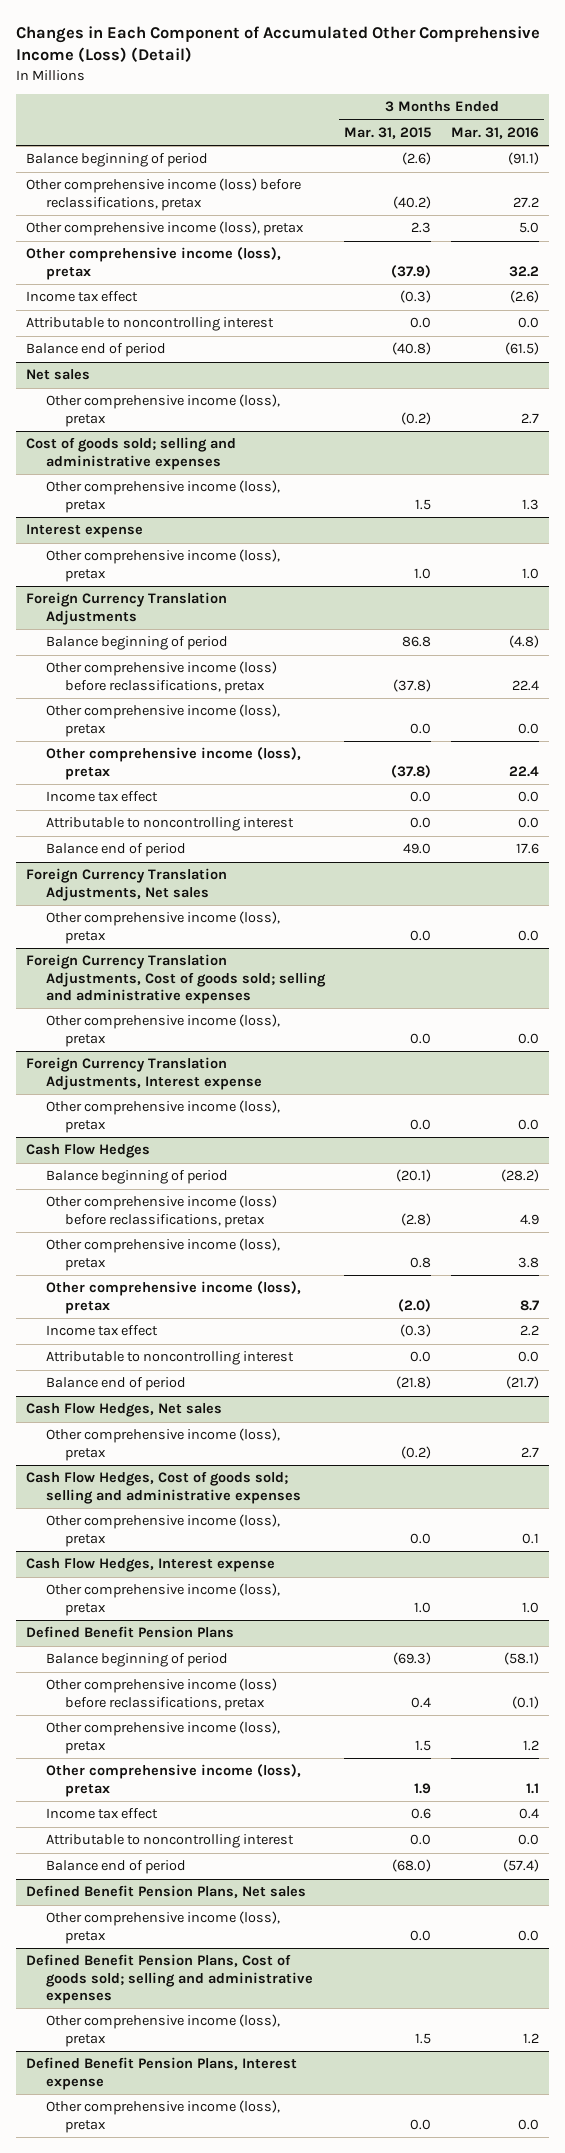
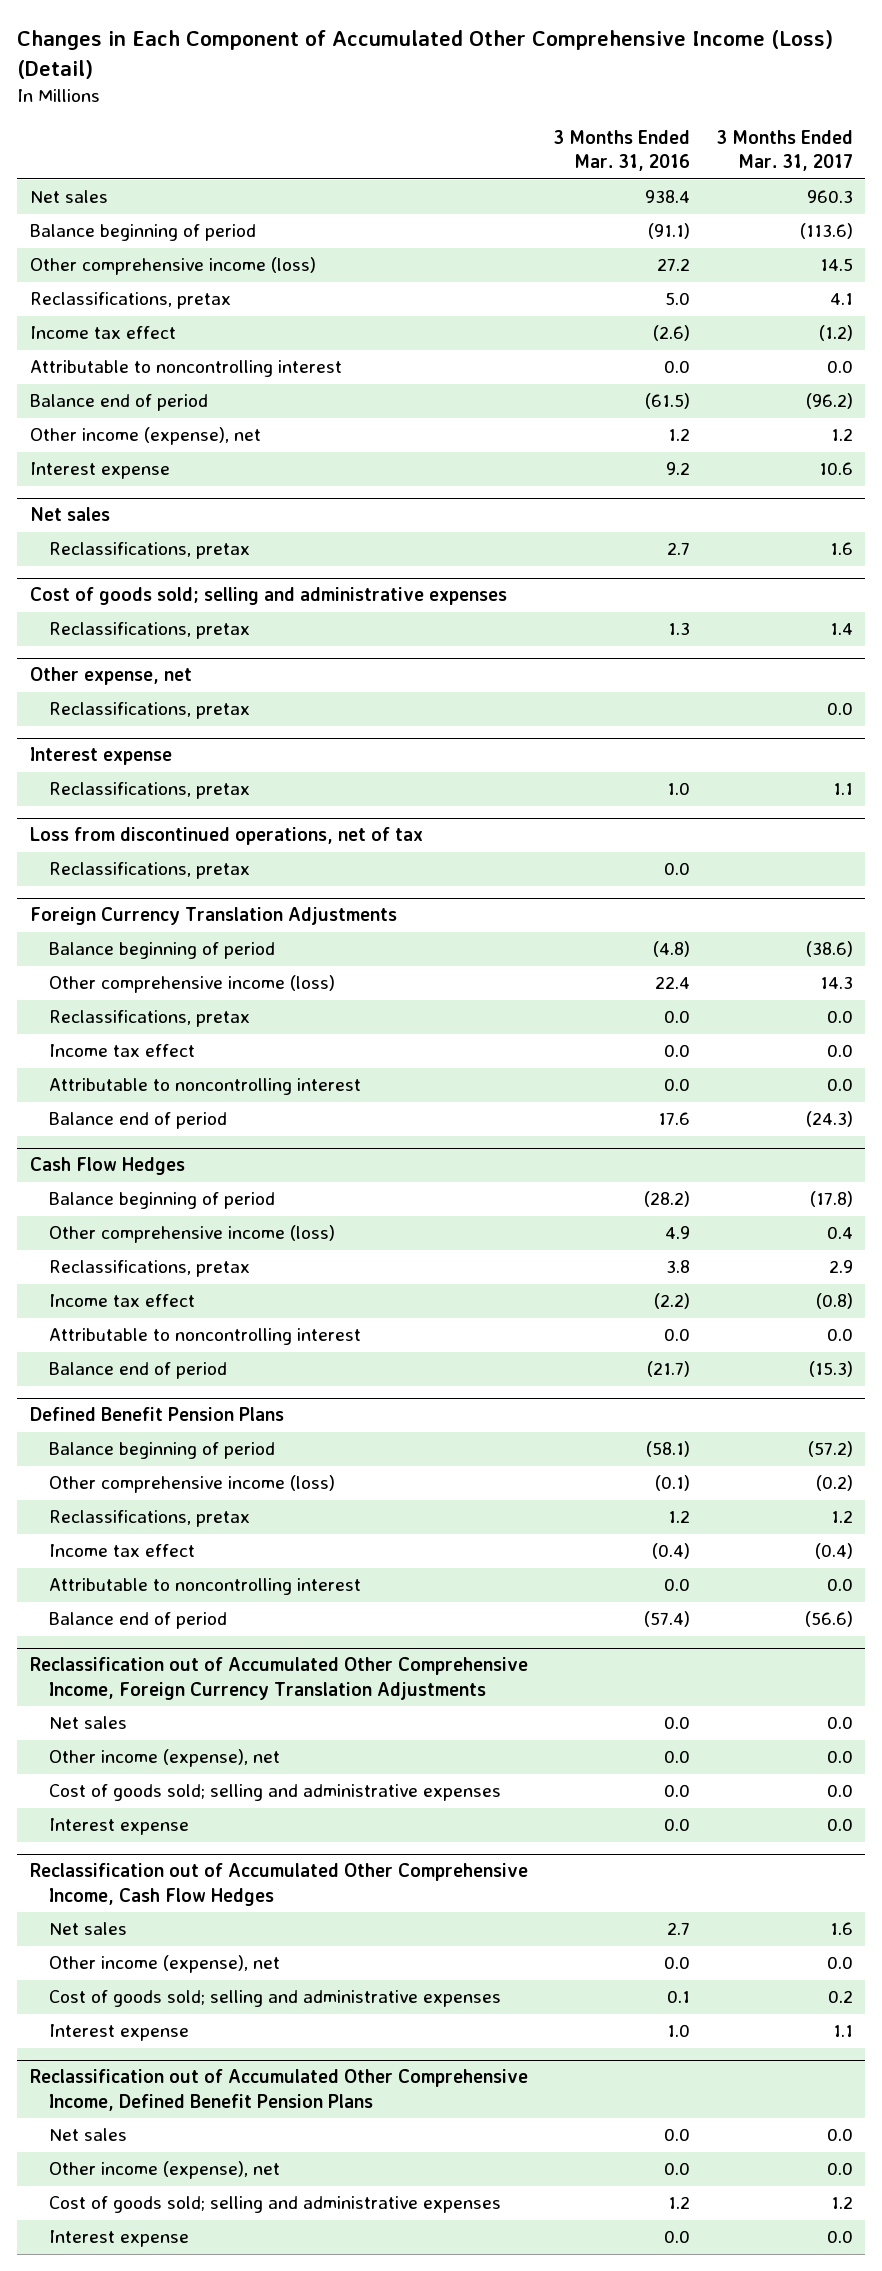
- | 3 Months Ended Mar. 31, 2015 | 3 Months Ended Mar. 31, 2016
+ | 3 Months Ended Mar. 31, 2016 | 3 Months Ended Mar. 31, 2017
+ Net sales | 938.4 | 960.3
- Other comprehensive income (loss) before reclassifications, pretax | (40.2) | 27.2
- Other comprehensive income (loss), pretax | 2.3 | 5.0
- Other comprehensive income (loss), pretax | (37.9) | 32.2
+ Other comprehensive income (loss) | 27.2 | 14.5
+ Reclassifications, pretax | 5.0 | 4.1
+ Other income (expense), net | 1.2 | 1.2
+ Interest expense | 9.2 | 10.6
@ Net sales
- Other comprehensive income (loss), pretax | (0.2) | 2.7
+ Reclassifications, pretax | 2.7 | 1.6
@ Cost of goods sold; selling and administrative expenses
- Other comprehensive income (loss), pretax | 1.5 | 1.3
+ Reclassifications, pretax | 1.3 | 1.4
+ Other expense, net
+ Reclassifications, pretax | | 0.0
@ Interest expense
- Other comprehensive income (loss), pretax | 1.0 | 1.0
+ Reclassifications, pretax | 1.0 | 1.1
+ Loss from discontinued operations, net of tax
+ Reclassifications, pretax | 0.0 |
@ Foreign Currency Translation Adjustments
- Other comprehensive income (loss) before reclassifications, pretax | (37.8) | 22.4
- Other comprehensive income (loss), pretax | 0.0 | 0.0
- Other comprehensive income (loss), pretax | (37.8) | 22.4
+ Other comprehensive income (loss) | 22.4 | 14.3
+ Reclassifications, pretax | 0.0 | 0.0
- Foreign Currency Translation Adjustments, Net sales
- Other comprehensive income (loss), pretax | 0.0 | 0.0
- Foreign Currency Translation Adjustments, Cost of goods sold; selling and administrative expenses
- Other comprehensive income (loss), pretax | 0.0 | 0.0
- Foreign Currency Translation Adjustments, Interest expense
- Other comprehensive income (loss), pretax | 0.0 | 0.0
@ Cash Flow Hedges
- Other comprehensive income (loss) before reclassifications, pretax | (2.8) | 4.9
- Other comprehensive income (loss), pretax | 0.8 | 3.8
- Other comprehensive income (loss), pretax | (2.0) | 8.7
- Income tax effect | (0.3) | 2.2
+ Other comprehensive income (loss) | 4.9 | 0.4
+ Reclassifications, pretax | 3.8 | 2.9
+ Income tax effect | (2.2) | (0.8)
- Cash Flow Hedges, Net sales
- Other comprehensive income (loss), pretax | (0.2) | 2.7
- Cash Flow Hedges, Cost of goods sold; selling and administrative expenses
- Other comprehensive income (loss), pretax | 0.0 | 0.1
- Cash Flow Hedges, Interest expense
- Other comprehensive income (loss), pretax | 1.0 | 1.0
@ Defined Benefit Pension Plans
- Other comprehensive income (loss) before reclassifications, pretax | 0.4 | (0.1)
- Other comprehensive income (loss), pretax | 1.5 | 1.2
- Other comprehensive income (loss), pretax | 1.9 | 1.1
- Income tax effect | 0.6 | 0.4
+ Other comprehensive income (loss) | (0.1) | (0.2)
+ Reclassifications, pretax | 1.2 | 1.2
+ Income tax effect | (0.4) | (0.4)
- Defined Benefit Pension Plans, Net sales
- Other comprehensive income (loss), pretax | 0.0 | 0.0
- Defined Benefit Pension Plans, Cost of goods sold; selling and administrative expenses
- Other comprehensive income (loss), pretax | 1.5 | 1.2
- Defined Benefit Pension Plans, Interest expense
- Other comprehensive income (loss), pretax | 0.0 | 0.0
+ Reclassification out of Accumulated Other Comprehensive Income, Foreign Currency Translation Adjustments
+ Net sales | 0.0 | 0.0
+ Other income (expense), net | 0.0 | 0.0
+ Cost of goods sold; selling and administrative expenses | 0.0 | 0.0
+ Interest expense | 0.0 | 0.0
+ Reclassification out of Accumulated Other Comprehensive Income, Cash Flow Hedges
+ Net sales | 2.7 | 1.6
+ Other income (expense), net | 0.0 | 0.0
+ Cost of goods sold; selling and administrative expenses | 0.1 | 0.2
+ Interest expense | 1.0 | 1.1
+ Reclassification out of Accumulated Other Comprehensive Income, Defined Benefit Pension Plans
+ Net sales | 0.0 | 0.0
+ Other income (expense), net | 0.0 | 0.0
+ Cost of goods sold; selling and administrative expenses | 1.2 | 1.2
+ Interest expense | 0.0 | 0.0

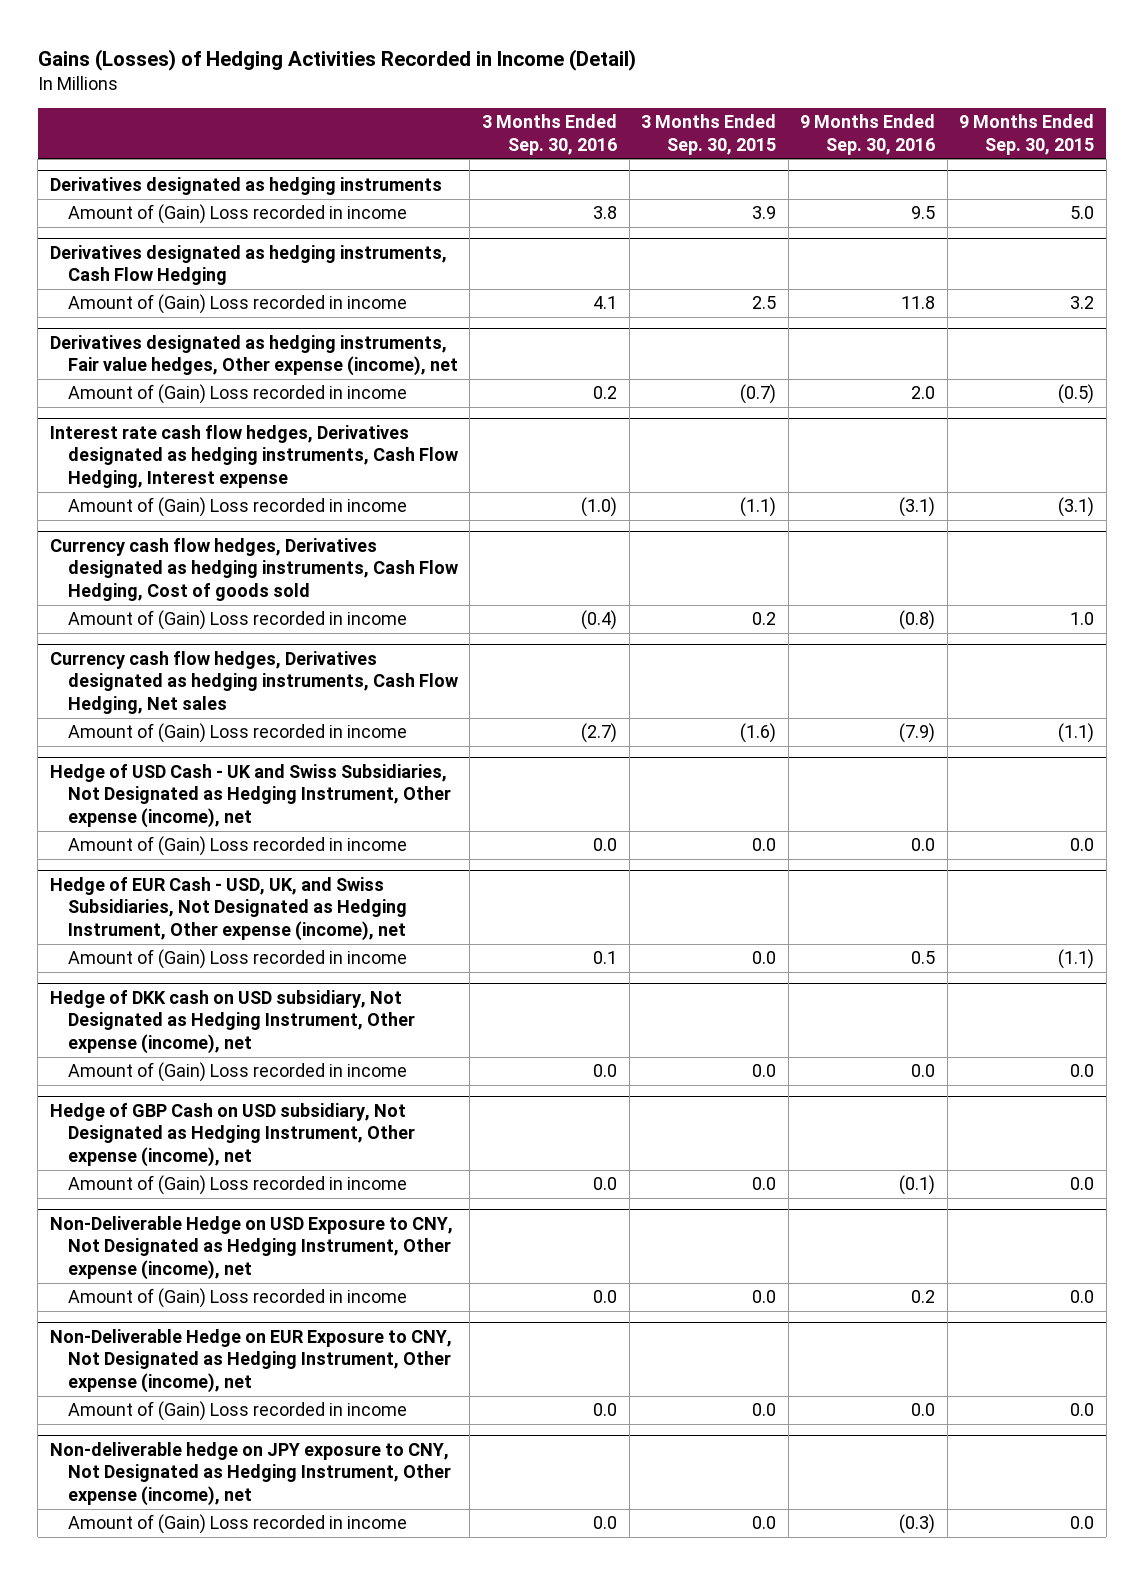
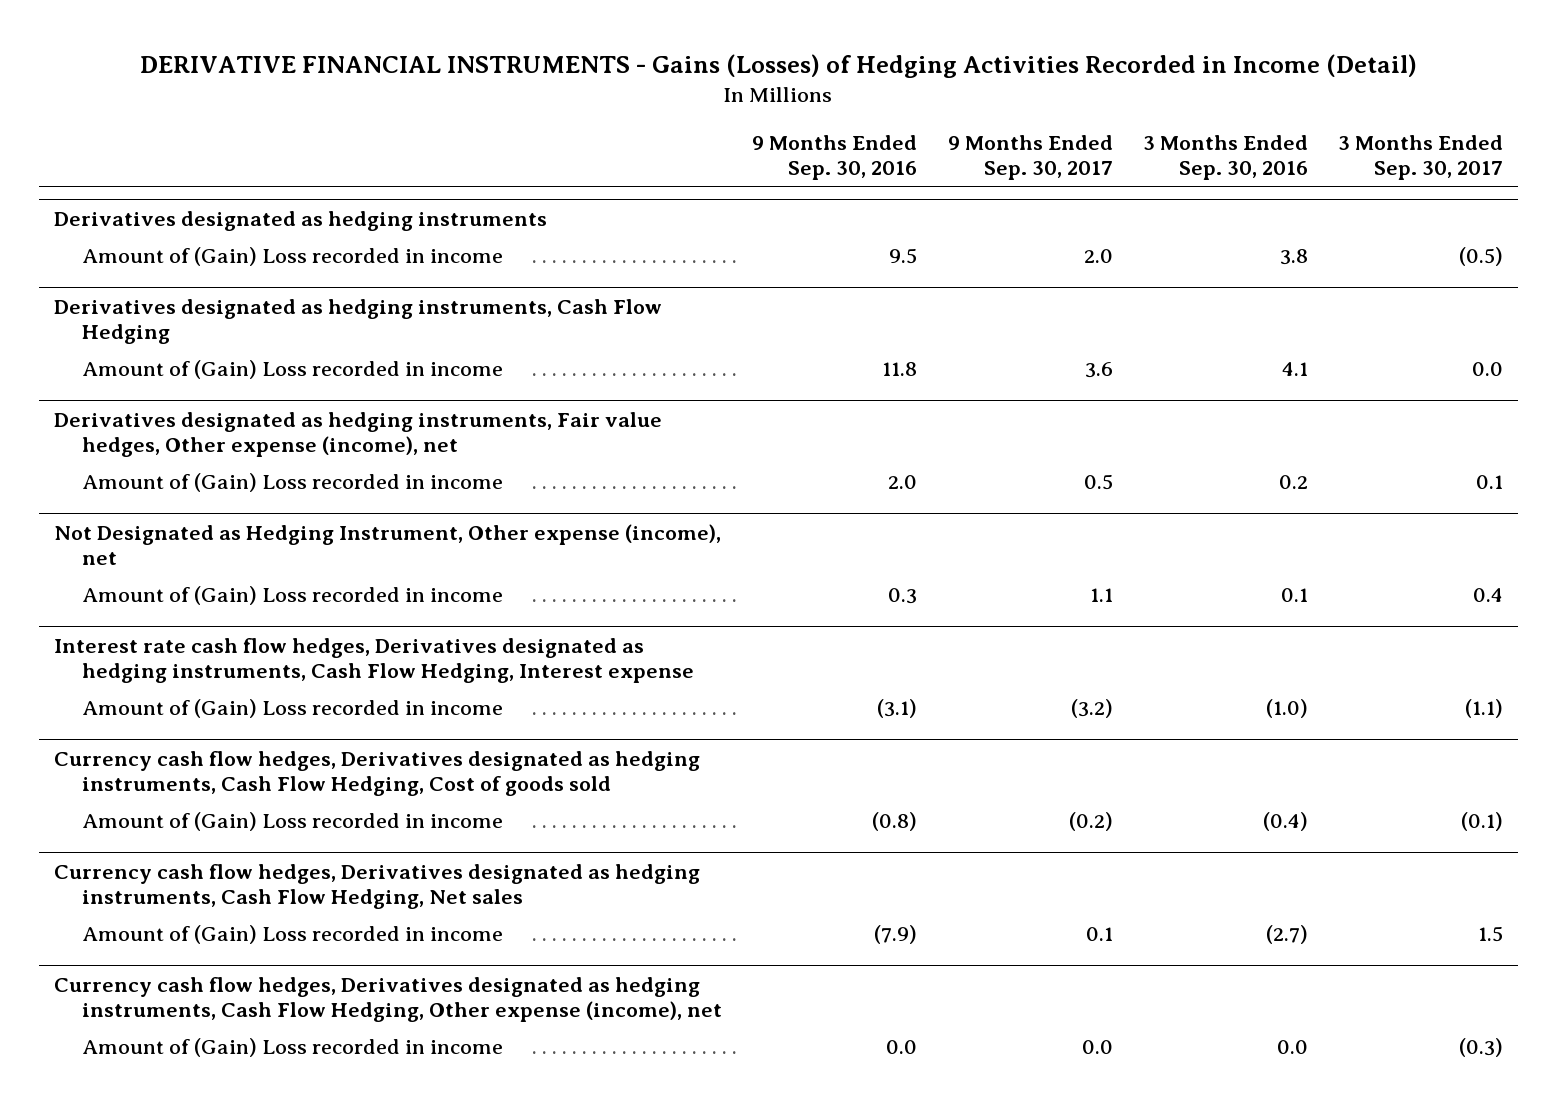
- Gains (Losses) of Hedging Activities Recorded in Income (Detail)
+ DERIVATIVE FINANCIAL INSTRUMENTS - Gains (Losses) of Hedging Activities Recorded in Income (Detail)
- | 3 Months Ended Sep. 30, 2016 | 3 Months Ended Sep. 30, 2015 | 9 Months Ended Sep. 30, 2016 | 9 Months Ended Sep. 30, 2015
+ | 9 Months Ended Sep. 30, 2016 | 9 Months Ended Sep. 30, 2017 | 3 Months Ended Sep. 30, 2016 | 3 Months Ended Sep. 30, 2017
+ Not Designated as Hedging Instrument, Other expense (income), net
+ Amount of (Gain) Loss recorded in income | 0.3 | 1.1 | 0.1 | 0.4
- Hedge of USD Cash - UK and Swiss Subsidiaries, Not Designated as Hedging Instrument, Other expense (income), net
- Amount of (Gain) Loss recorded in income | 0.0 | 0.0 | 0.0 | 0.0
- Hedge of EUR Cash - USD, UK, and Swiss Subsidiaries, Not Designated as Hedging Instrument, Other expense (income), net
- Amount of (Gain) Loss recorded in income | 0.1 | 0.0 | 0.5 | (1.1)
- Hedge of DKK cash on USD subsidiary, Not Designated as Hedging Instrument, Other expense (income), net
- Amount of (Gain) Loss recorded in income | 0.0 | 0.0 | 0.0 | 0.0
- Hedge of GBP Cash on USD subsidiary, Not Designated as Hedging Instrument, Other expense (income), net
- Amount of (Gain) Loss recorded in income | 0.0 | 0.0 | (0.1) | 0.0
- Non-Deliverable Hedge on USD Exposure to CNY, Not Designated as Hedging Instrument, Other expense (income), net
- Amount of (Gain) Loss recorded in income | 0.0 | 0.0 | 0.2 | 0.0
- Non-Deliverable Hedge on EUR Exposure to CNY, Not Designated as Hedging Instrument, Other expense (income), net
+ Currency cash flow hedges, Derivatives designated as hedging instruments, Cash Flow Hedging, Other expense (income), net
- Non-deliverable hedge on JPY exposure to CNY, Not Designated as Hedging Instrument, Other expense (income), net
- Amount of (Gain) Loss recorded in income | 0.0 | 0.0 | (0.3) | 0.0

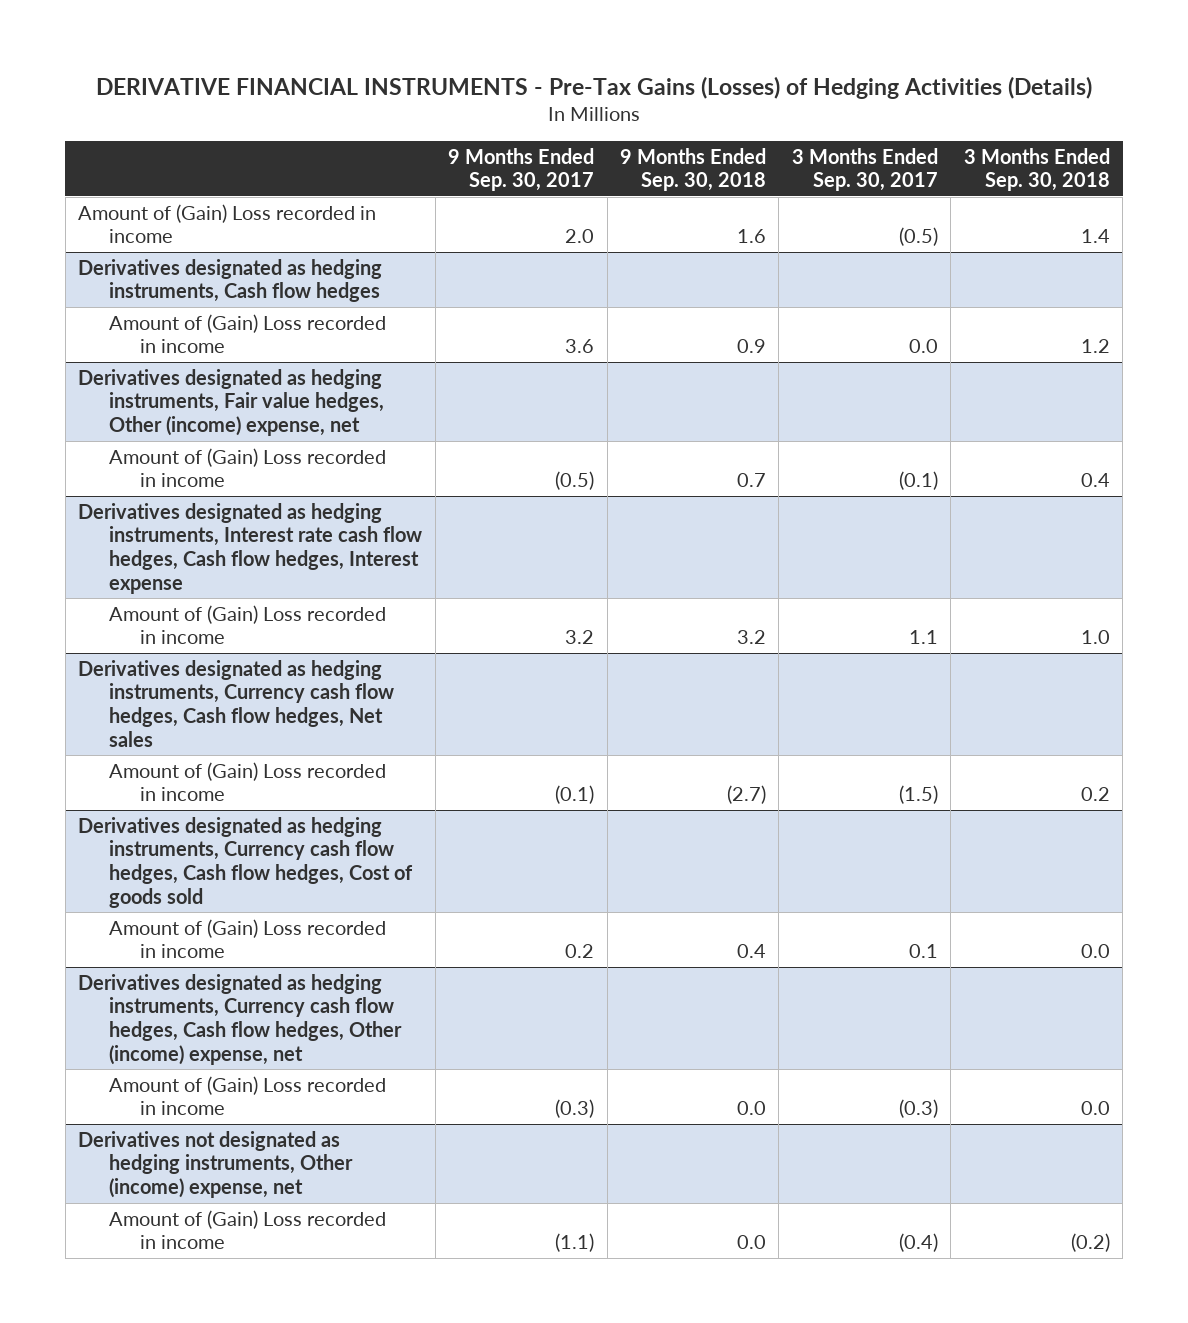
- DERIVATIVE FINANCIAL INSTRUMENTS - Gains (Losses) of Hedging Activities Recorded in Income (Detail)
+ DERIVATIVE FINANCIAL INSTRUMENTS - Pre-Tax Gains (Losses) of Hedging Activities (Details)
- | 9 Months Ended Sep. 30, 2016 | 9 Months Ended Sep. 30, 2017 | 3 Months Ended Sep. 30, 2016 | 3 Months Ended Sep. 30, 2017
+ | 9 Months Ended Sep. 30, 2017 | 9 Months Ended Sep. 30, 2018 | 3 Months Ended Sep. 30, 2017 | 3 Months Ended Sep. 30, 2018
- Derivatives designated as hedging instruments
- Derivatives designated as hedging instruments, Cash Flow Hedging
+ Derivatives designated as hedging instruments, Cash flow hedges
- Derivatives designated as hedging instruments, Fair value hedges, Other expense (income), net
- Amount of (Gain) Loss recorded in income | 2.0 | 0.5 | 0.2 | 0.1
- Not Designated as Hedging Instrument, Other expense (income), net
- Amount of (Gain) Loss recorded in income | 0.3 | 1.1 | 0.1 | 0.4
- Interest rate cash flow hedges, Derivatives designated as hedging instruments, Cash Flow Hedging, Interest expense
- Amount of (Gain) Loss recorded in income | (3.1) | (3.2) | (1.0) | (1.1)
- Currency cash flow hedges, Derivatives designated as hedging instruments, Cash Flow Hedging, Cost of goods sold
- Amount of (Gain) Loss recorded in income | (0.8) | (0.2) | (0.4) | (0.1)
- Currency cash flow hedges, Derivatives designated as hedging instruments, Cash Flow Hedging, Net sales
- Amount of (Gain) Loss recorded in income | (7.9) | 0.1 | (2.7) | 1.5
- Currency cash flow hedges, Derivatives designated as hedging instruments, Cash Flow Hedging, Other expense (income), net
- Amount of (Gain) Loss recorded in income | 0.0 | 0.0 | 0.0 | (0.3)
+ Derivatives designated as hedging instruments, Fair value hedges, Other (income) expense, net
+ Amount of (Gain) Loss recorded in income | (0.5) | 0.7 | (0.1) | 0.4
+ Derivatives designated as hedging instruments, Interest rate cash flow hedges, Cash flow hedges, Interest expense
+ Amount of (Gain) Loss recorded in income | 3.2 | 3.2 | 1.1 | 1.0
+ Derivatives designated as hedging instruments, Currency cash flow hedges, Cash flow hedges, Net sales
+ Amount of (Gain) Loss recorded in income | (0.1) | (2.7) | (1.5) | 0.2
+ Derivatives designated as hedging instruments, Currency cash flow hedges, Cash flow hedges, Cost of goods sold
+ Amount of (Gain) Loss recorded in income | 0.2 | 0.4 | 0.1 | 0.0
+ Derivatives designated as hedging instruments, Currency cash flow hedges, Cash flow hedges, Other (income) expense, net
+ Amount of (Gain) Loss recorded in income | (0.3) | 0.0 | (0.3) | 0.0
+ Derivatives not designated as hedging instruments, Other (income) expense, net
+ Amount of (Gain) Loss recorded in income | (1.1) | 0.0 | (0.4) | (0.2)

